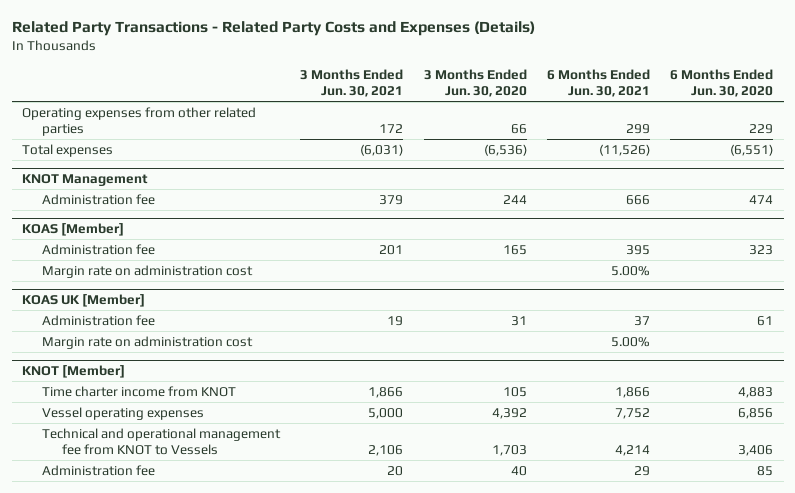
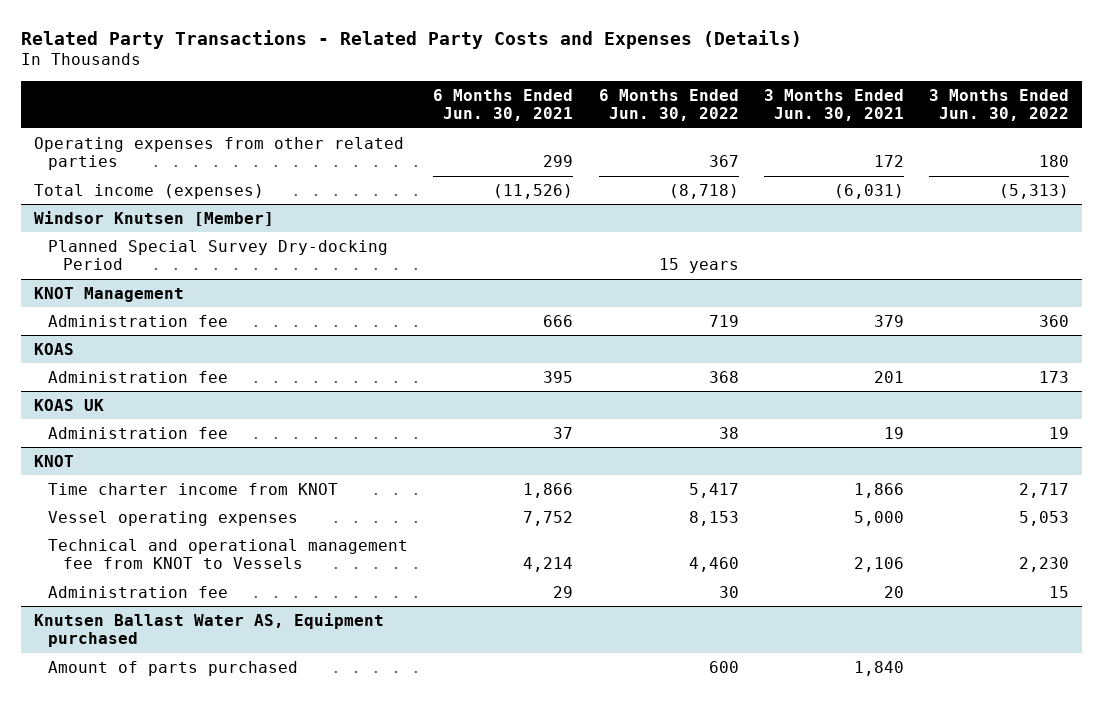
- | 3 Months Ended Jun. 30, 2021 | 3 Months Ended Jun. 30, 2020 | 6 Months Ended Jun. 30, 2021 | 6 Months Ended Jun. 30, 2020
+ | 6 Months Ended Jun. 30, 2021 | 6 Months Ended Jun. 30, 2022 | 3 Months Ended Jun. 30, 2021 | 3 Months Ended Jun. 30, 2022
- Total expenses | (6,031) | (6,536) | (11,526) | (6,551)
+ Total income (expenses) | (11,526) | (8,718) | (6,031) | (5,313)
+ Windsor Knutsen [Member]
+ Planned Special Survey Dry-docking Period | | 15 years | |
- KOAS [Member]
+ KOAS
- Margin rate on administration cost | | | 5.00% |
- KOAS UK [Member]
+ KOAS UK
- Margin rate on administration cost | | | 5.00% |
- KNOT [Member]
+ KNOT
+ Knutsen Ballast Water AS, Equipment purchased
+ Amount of parts purchased | | 600 | 1,840 |

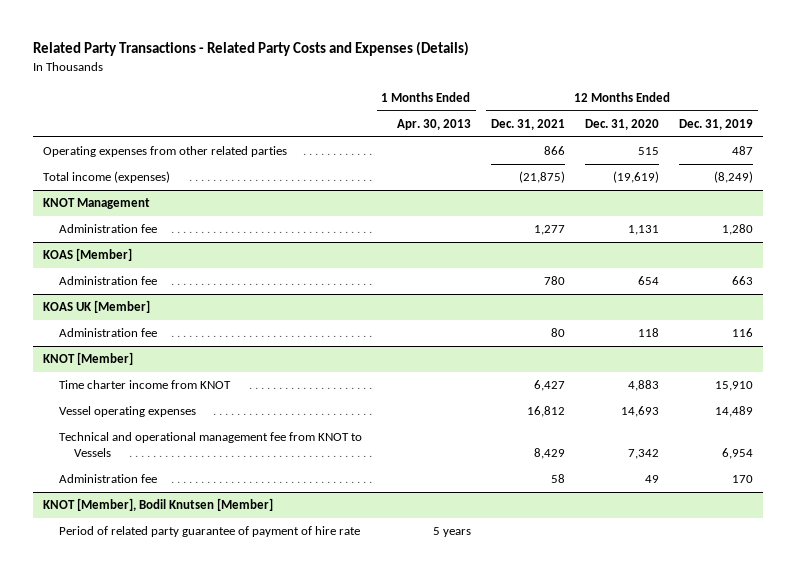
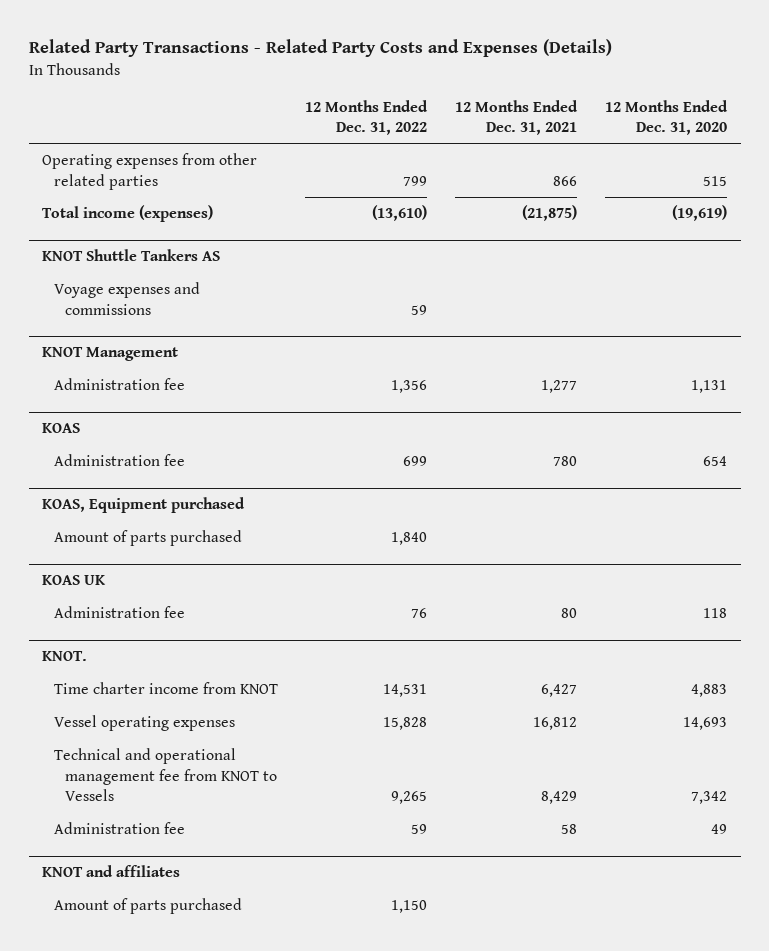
- | 1 Months Ended Apr. 30, 2013 | 12 Months Ended Dec. 31, 2021 | 12 Months Ended Dec. 31, 2020 | 12 Months Ended Dec. 31, 2019
+ | 12 Months Ended Dec. 31, 2022 | 12 Months Ended Dec. 31, 2021 | 12 Months Ended Dec. 31, 2020
+ KNOT Shuttle Tankers AS
+ Voyage expenses and commissions | 59 | |
- KOAS [Member]
+ KOAS
- KOAS UK [Member]
+ KOAS, Equipment purchased
+ Amount of parts purchased | 1,840 | |
+ KOAS UK
- KNOT [Member]
+ KNOT.
- KNOT [Member], Bodil Knutsen [Member]
- Period of related party guarantee of payment of hire rate | 5 years | | |
+ KNOT and affiliates
+ Amount of parts purchased | 1,150 | |

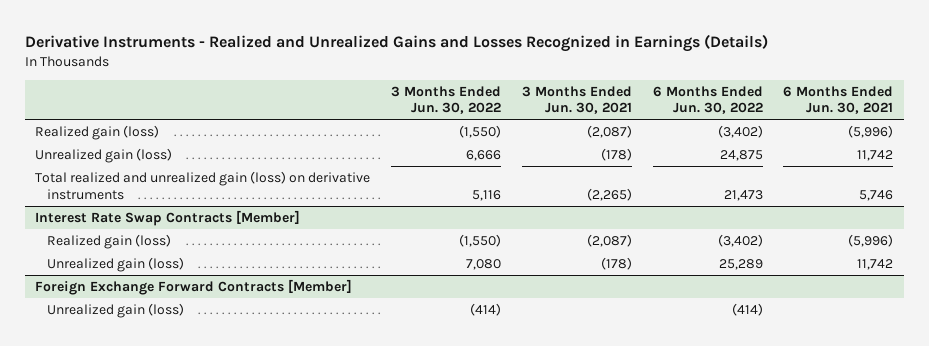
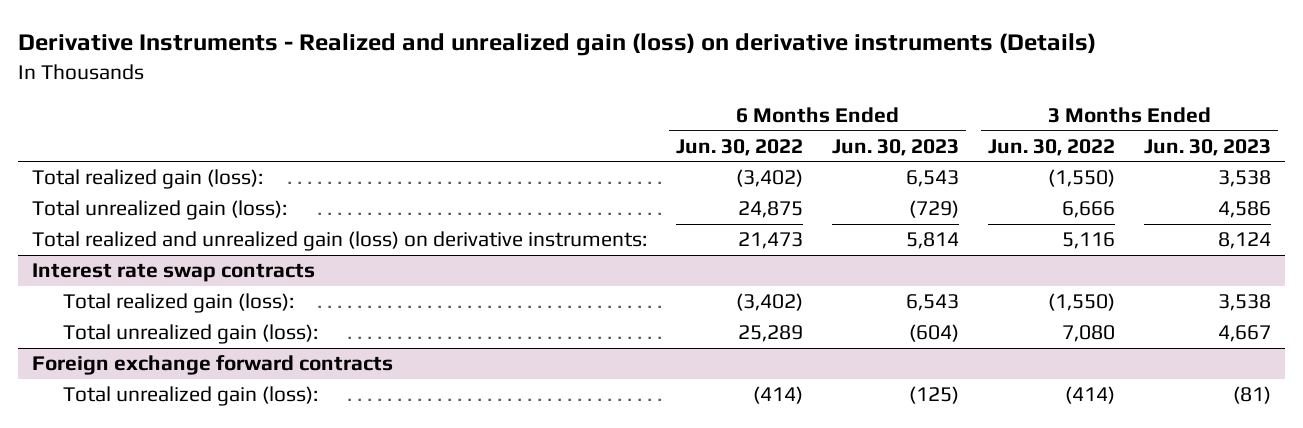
- Derivative Instruments - Realized and Unrealized Gains and Losses Recognized in Earnings (Details)
+ Derivative Instruments - Realized and unrealized gain (loss) on derivative instruments (Details)
- | 3 Months Ended Jun. 30, 2022 | 3 Months Ended Jun. 30, 2021 | 6 Months Ended Jun. 30, 2022 | 6 Months Ended Jun. 30, 2021
+ | 6 Months Ended Jun. 30, 2022 | 6 Months Ended Jun. 30, 2023 | 3 Months Ended Jun. 30, 2022 | 3 Months Ended Jun. 30, 2023
- Realized gain (loss) | (1,550) | (2,087) | (3,402) | (5,996)
- Unrealized gain (loss) | 6,666 | (178) | 24,875 | 11,742
- Total realized and unrealized gain (loss) on derivative instruments | 5,116 | (2,265) | 21,473 | 5,746
- Interest Rate Swap Contracts [Member]
- Realized gain (loss) | (1,550) | (2,087) | (3,402) | (5,996)
- Unrealized gain (loss) | 7,080 | (178) | 25,289 | 11,742
- Foreign Exchange Forward Contracts [Member]
- Unrealized gain (loss) | (414) | | (414) |
+ Total realized gain (loss): | (3,402) | 6,543 | (1,550) | 3,538
+ Total unrealized gain (loss): | 24,875 | (729) | 6,666 | 4,586
+ Total realized and unrealized gain (loss) on derivative instruments: | 21,473 | 5,814 | 5,116 | 8,124
+ Interest rate swap contracts
+ Total realized gain (loss): | (3,402) | 6,543 | (1,550) | 3,538
+ Total unrealized gain (loss): | 25,289 | (604) | 7,080 | 4,667
+ Foreign exchange forward contracts
+ Total unrealized gain (loss): | (414) | (125) | (414) | (81)

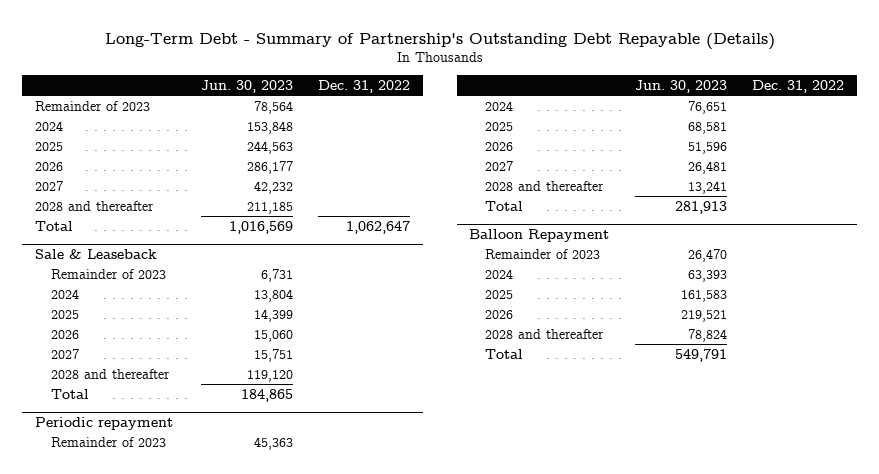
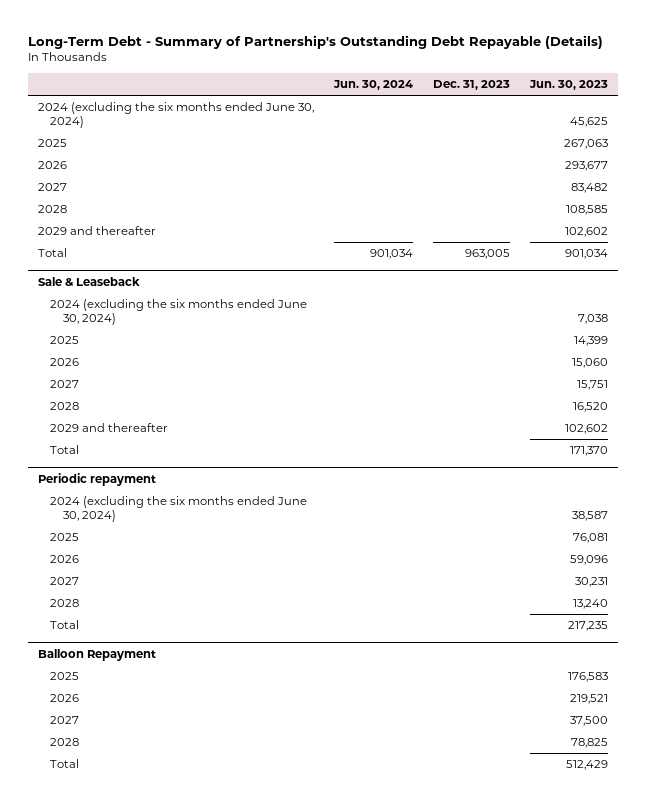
- | Jun. 30, 2023 | Dec. 31, 2022
+ | Jun. 30, 2024 | Dec. 31, 2023 | Jun. 30, 2023
- Remainder of 2023 | 78,564 |
- 2024 | 153,848 |
- 2025 | 244,563 |
- 2026 | 286,177 |
- 2027 | 42,232 |
- 2028 and thereafter | 211,185 |
- Total | 1,016,569 | 1,062,647
+ 2024 (excluding the six months ended June 30, 2024) | | | 45,625
+ 2025 | | | 267,063
+ 2026 | | | 293,677
+ 2027 | | | 83,482
+ 2028 | | | 108,585
+ 2029 and thereafter | | | 102,602
+ Total | 901,034 | 963,005 | 901,034
@ Sale & Leaseback
- Remainder of 2023 | 6,731 |
- 2024 | 13,804 |
+ 2024 (excluding the six months ended June 30, 2024) | | | 7,038
- 2028 and thereafter | 119,120 |
- Total | 184,865 |
+ 2028 | | | 16,520
+ 2029 and thereafter | | | 102,602
+ Total | | | 171,370
@ Periodic repayment
- Remainder of 2023 | 45,363 |
- 2024 | 76,651 |
- 2025 | 68,581 |
- 2026 | 51,596 |
- 2027 | 26,481 |
- 2028 and thereafter | 13,241 |
- Total | 281,913 |
+ 2024 (excluding the six months ended June 30, 2024) | | | 38,587
+ 2025 | | | 76,081
+ 2026 | | | 59,096
+ 2027 | | | 30,231
+ 2028 | | | 13,240
+ Total | | | 217,235
@ Balloon Repayment
- Remainder of 2023 | 26,470 |
- 2024 | 63,393 |
- 2025 | 161,583 |
+ 2025 | | | 176,583
- 2028 and thereafter | 78,824 |
- Total | 549,791 |
+ 2027 | | | 37,500
+ 2028 | | | 78,825
+ Total | | | 512,429

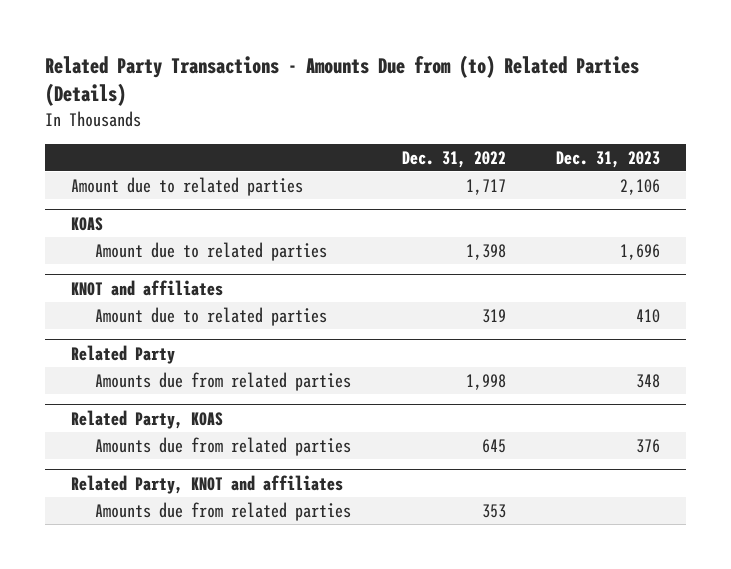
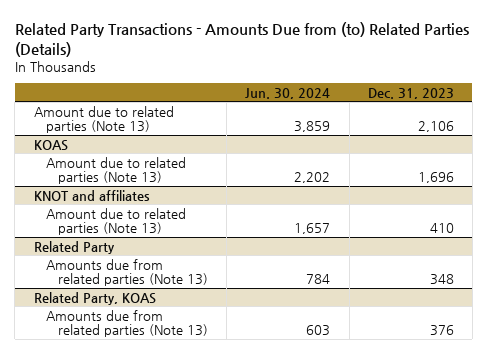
- | Dec. 31, 2022 | Dec. 31, 2023
+ | Jun. 30, 2024 | Dec. 31, 2023
- Amount due to related parties | 1,717 | 2,106
+ Amount due to related parties (Note 13) | 3,859 | 2,106
@ KOAS
- Amount due to related parties | 1,398 | 1,696
+ Amount due to related parties (Note 13) | 2,202 | 1,696
@ KNOT and affiliates
- Amount due to related parties | 319 | 410
+ Amount due to related parties (Note 13) | 1,657 | 410
@ Related Party
- Amounts due from related parties | 1,998 | 348
+ Amounts due from related parties (Note 13) | 784 | 348
@ Related Party, KOAS
- Amounts due from related parties | 645 | 376
- Related Party, KNOT and affiliates
- Amounts due from related parties | 353 |
@ Related Party, KOAS
+ Amounts due from related parties (Note 13) | 603 | 376

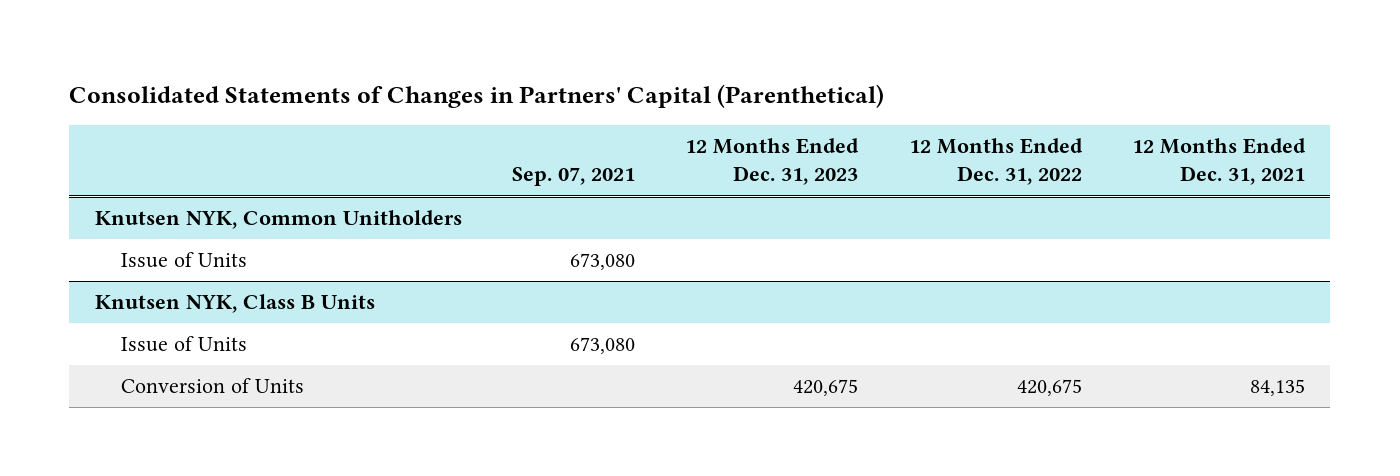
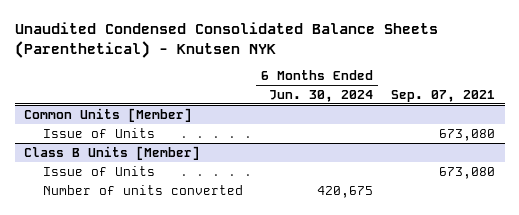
- Consolidated Statements of Changes in Partners' Capital (Parenthetical)
+ Unaudited Condensed Consolidated Balance Sheets (Parenthetical) - Knutsen NYK
- | Sep. 07, 2021 | 12 Months Ended Dec. 31, 2023 | 12 Months Ended Dec. 31, 2022 | 12 Months Ended Dec. 31, 2021
+ | 6 Months Ended Jun. 30, 2024 | Sep. 07, 2021
- Knutsen NYK, Common Unitholders
+ Common Units [Member]
- Knutsen NYK, Class B Units
+ Class B Units [Member]
- Conversion of Units | | 420,675 | 420,675 | 84,135
+ Number of units converted | 420,675 |

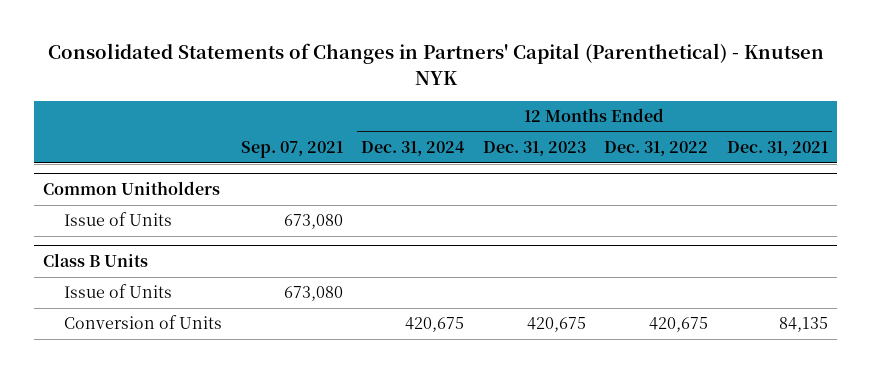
- Unaudited Condensed Consolidated Balance Sheets (Parenthetical) - Knutsen NYK
+ Consolidated Statements of Changes in Partners' Capital (Parenthetical) - Knutsen NYK
- | 6 Months Ended Jun. 30, 2024 | Sep. 07, 2021
+ | Sep. 07, 2021 | 12 Months Ended Dec. 31, 2024 | 12 Months Ended Dec. 31, 2023 | 12 Months Ended Dec. 31, 2022 | 12 Months Ended Dec. 31, 2021
- Common Units [Member]
+ Common Unitholders
- Class B Units [Member]
+ Class B Units
- Number of units converted | 420,675 |
+ Conversion of Units | | 420,675 | 420,675 | 420,675 | 84,135

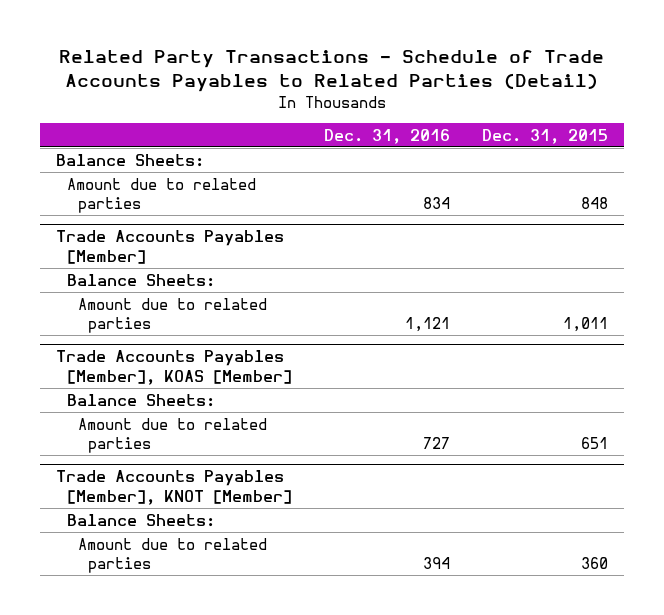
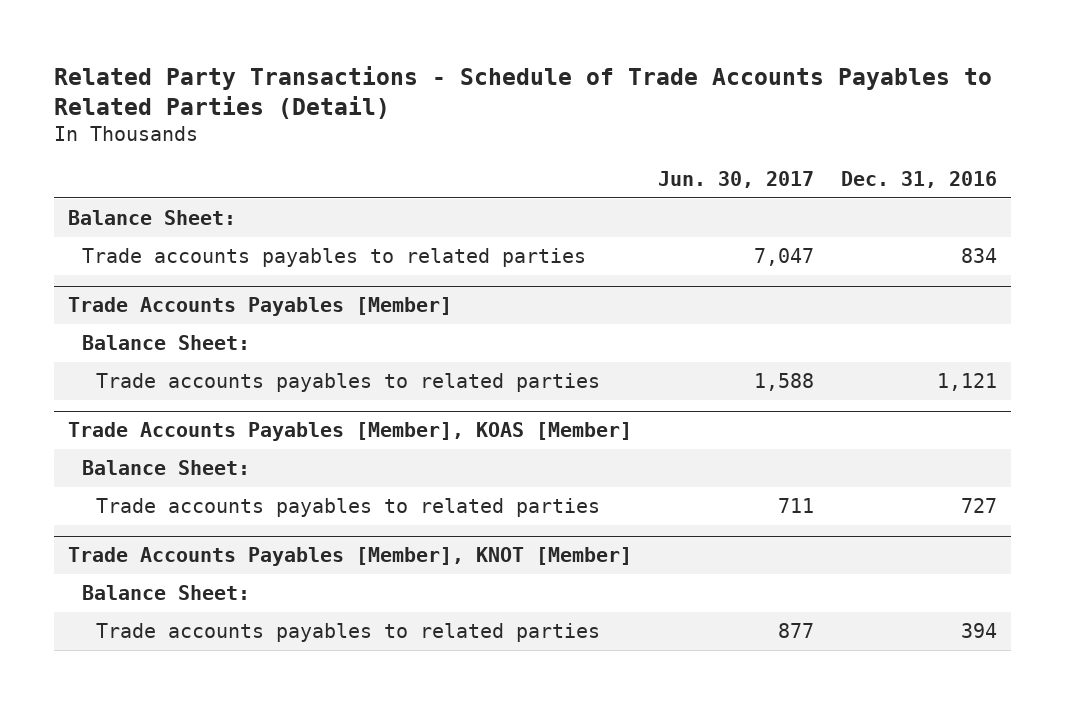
- | Dec. 31, 2016 | Dec. 31, 2015
+ | Jun. 30, 2017 | Dec. 31, 2016
- Balance Sheets:
- Amount due to related parties | 834 | 848
+ Balance Sheet:
+ Trade accounts payables to related parties | 7,047 | 834
@ Trade Accounts Payables [Member]
- Balance Sheets:
- Amount due to related parties | 1,121 | 1,011
+ Balance Sheet:
+ Trade accounts payables to related parties | 1,588 | 1,121
@ Trade Accounts Payables [Member], KOAS [Member]
- Balance Sheets:
- Amount due to related parties | 727 | 651
+ Balance Sheet:
+ Trade accounts payables to related parties | 711 | 727
@ Trade Accounts Payables [Member], KNOT [Member]
- Balance Sheets:
- Amount due to related parties | 394 | 360
+ Balance Sheet:
+ Trade accounts payables to related parties | 877 | 394

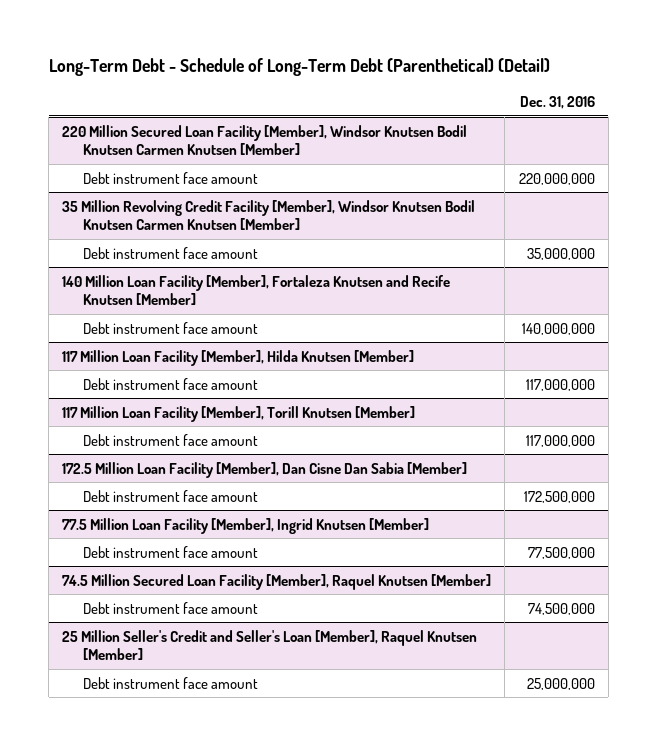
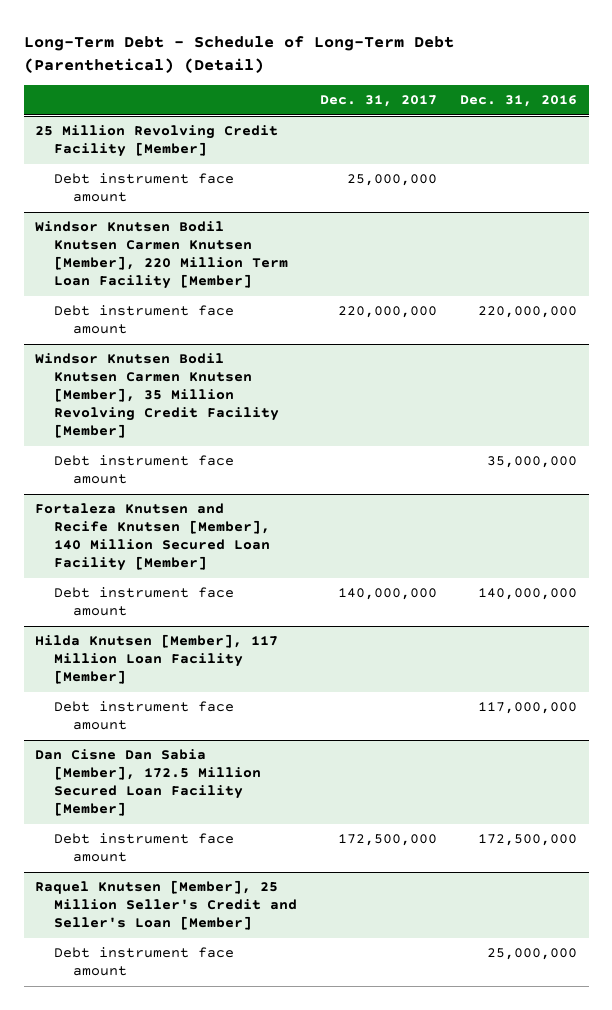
- | Dec. 31, 2016
+ | Dec. 31, 2017 | Dec. 31, 2016
- 220 Million Secured Loan Facility [Member], Windsor Knutsen Bodil Knutsen Carmen Knutsen [Member]
+ 25 Million Revolving Credit Facility [Member]
+ Debt instrument face amount | 25,000,000 |
+ Windsor Knutsen Bodil Knutsen Carmen Knutsen [Member], 220 Million Term Loan Facility [Member]
- 35 Million Revolving Credit Facility [Member], Windsor Knutsen Bodil Knutsen Carmen Knutsen [Member]
+ Windsor Knutsen Bodil Knutsen Carmen Knutsen [Member], 35 Million Revolving Credit Facility [Member]
- 140 Million Loan Facility [Member], Fortaleza Knutsen and Recife Knutsen [Member]
+ Fortaleza Knutsen and Recife Knutsen [Member], 140 Million Secured Loan Facility [Member]
- 117 Million Loan Facility [Member], Hilda Knutsen [Member]
- Debt instrument face amount | 117,000,000
- 117 Million Loan Facility [Member], Torill Knutsen [Member]
+ Hilda Knutsen [Member], 117 Million Loan Facility [Member]
- 172.5 Million Loan Facility [Member], Dan Cisne Dan Sabia [Member]
+ Dan Cisne Dan Sabia [Member], 172.5 Million Secured Loan Facility [Member]
- 77.5 Million Loan Facility [Member], Ingrid Knutsen [Member]
- Debt instrument face amount | 77,500,000
- 74.5 Million Secured Loan Facility [Member], Raquel Knutsen [Member]
- Debt instrument face amount | 74,500,000
- 25 Million Seller's Credit and Seller's Loan [Member], Raquel Knutsen [Member]
+ Raquel Knutsen [Member], 25 Million Seller's Credit and Seller's Loan [Member]

